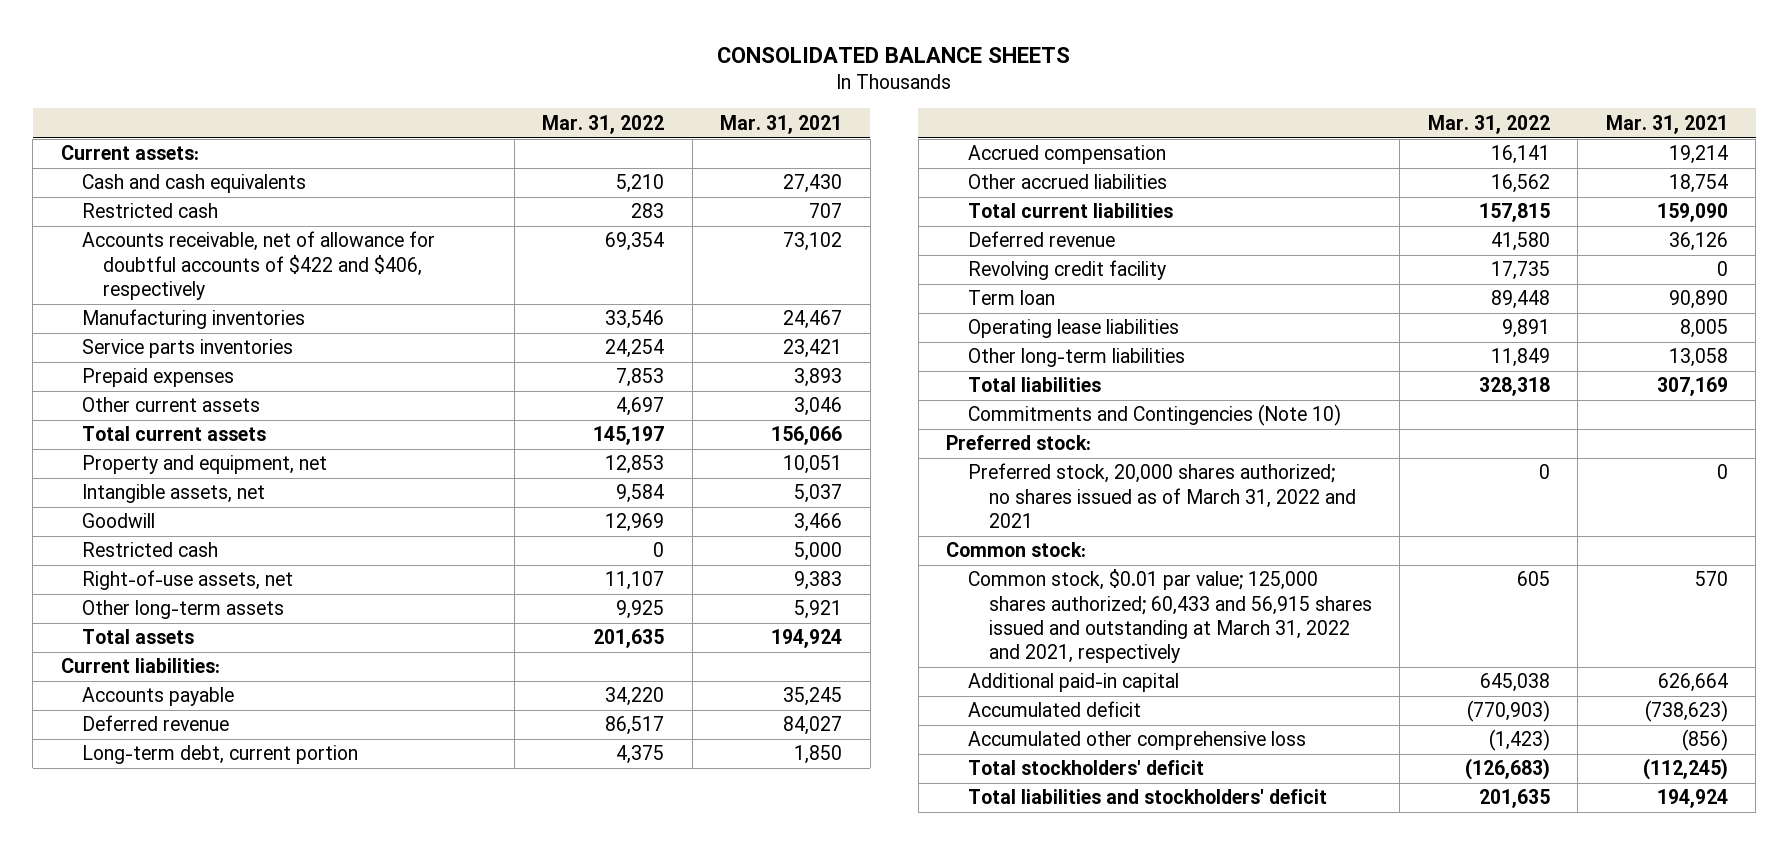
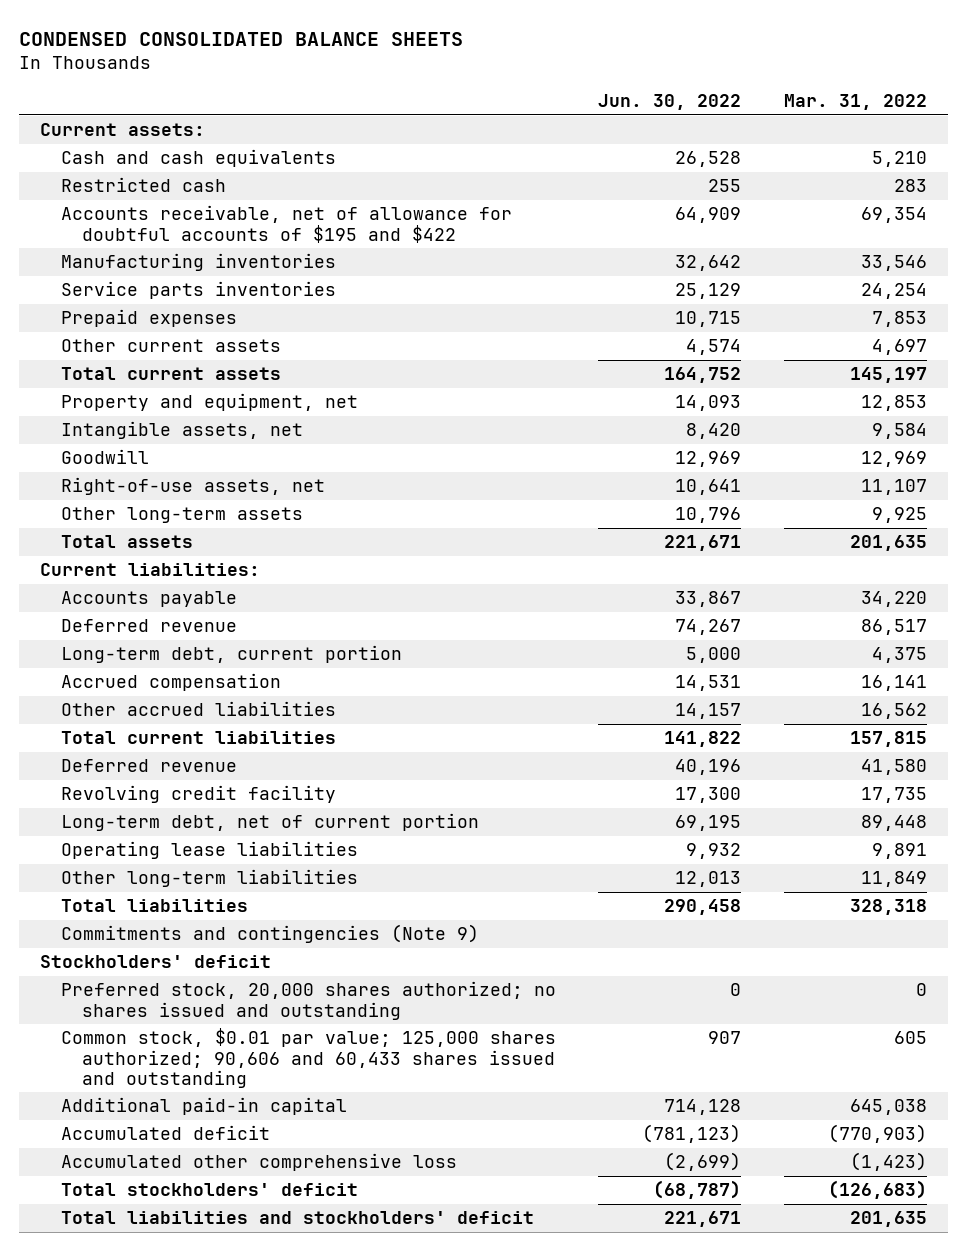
- CONSOLIDATED BALANCE SHEETS
+ CONDENSED CONSOLIDATED BALANCE SHEETS
- | Mar. 31, 2022 | Mar. 31, 2021
+ | Jun. 30, 2022 | Mar. 31, 2022
- Accounts receivable, net of allowance for doubtful accounts of $422 and $406, respectively | 69,354 | 73,102
+ Accounts receivable, net of allowance for doubtful accounts of $195 and $422 | 64,909 | 69,354
- Restricted cash | 0 | 5,000
- Term loan | 89,448 | 90,890
+ Long-term debt, net of current portion | 69,195 | 89,448
- Commitments and Contingencies (Note 10)
- Preferred stock:
- Preferred stock, 20,000 shares authorized; no shares issued as of March 31, 2022 and 2021 | 0 | 0
- Common stock:
- Common stock, $0.01 par value; 125,000 shares authorized; 60,433 and 56,915 shares issued and outstanding at March 31, 2022 and 2021, respectively | 605 | 570
+ Commitments and contingencies (Note 9)
+ Stockholders' deficit
+ Preferred stock, 20,000 shares authorized; no shares issued and outstanding | 0 | 0
+ Common stock, $0.01 par value; 125,000 shares authorized; 90,606 and 60,433 shares issued and outstanding | 907 | 605

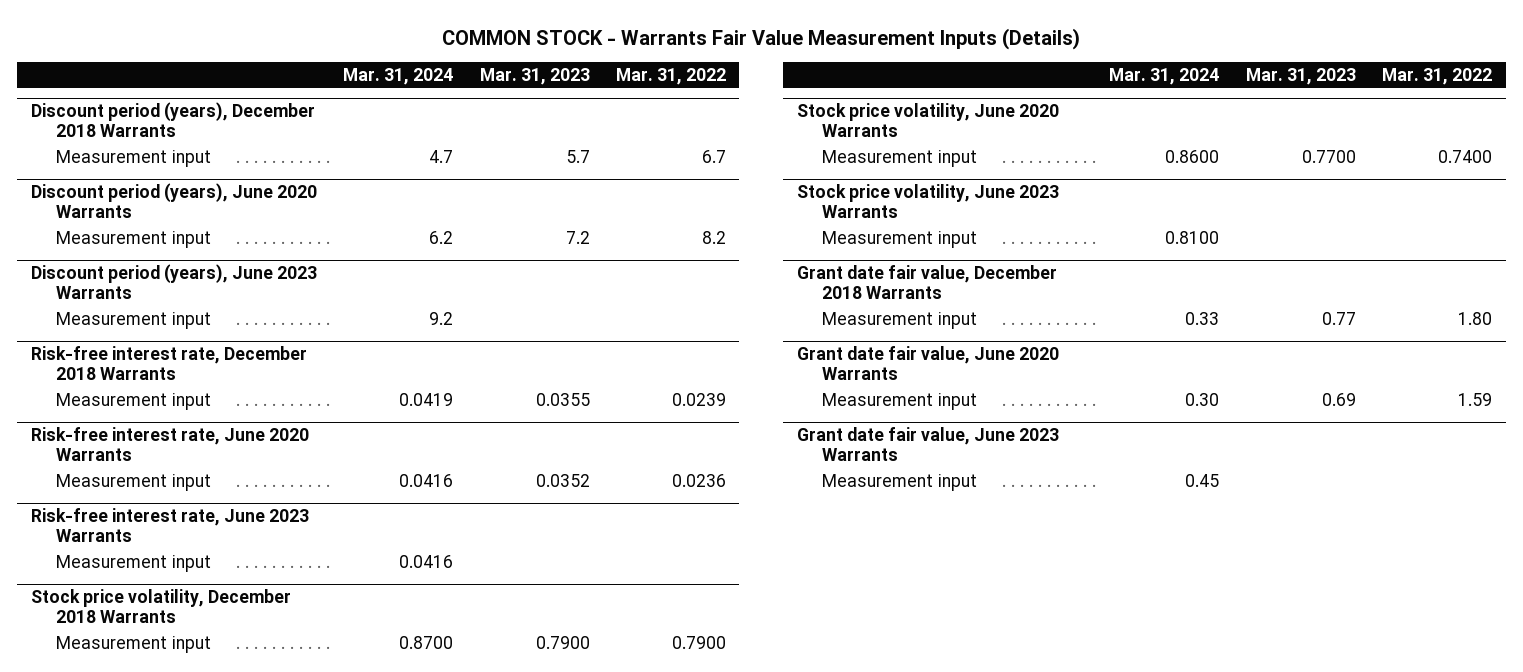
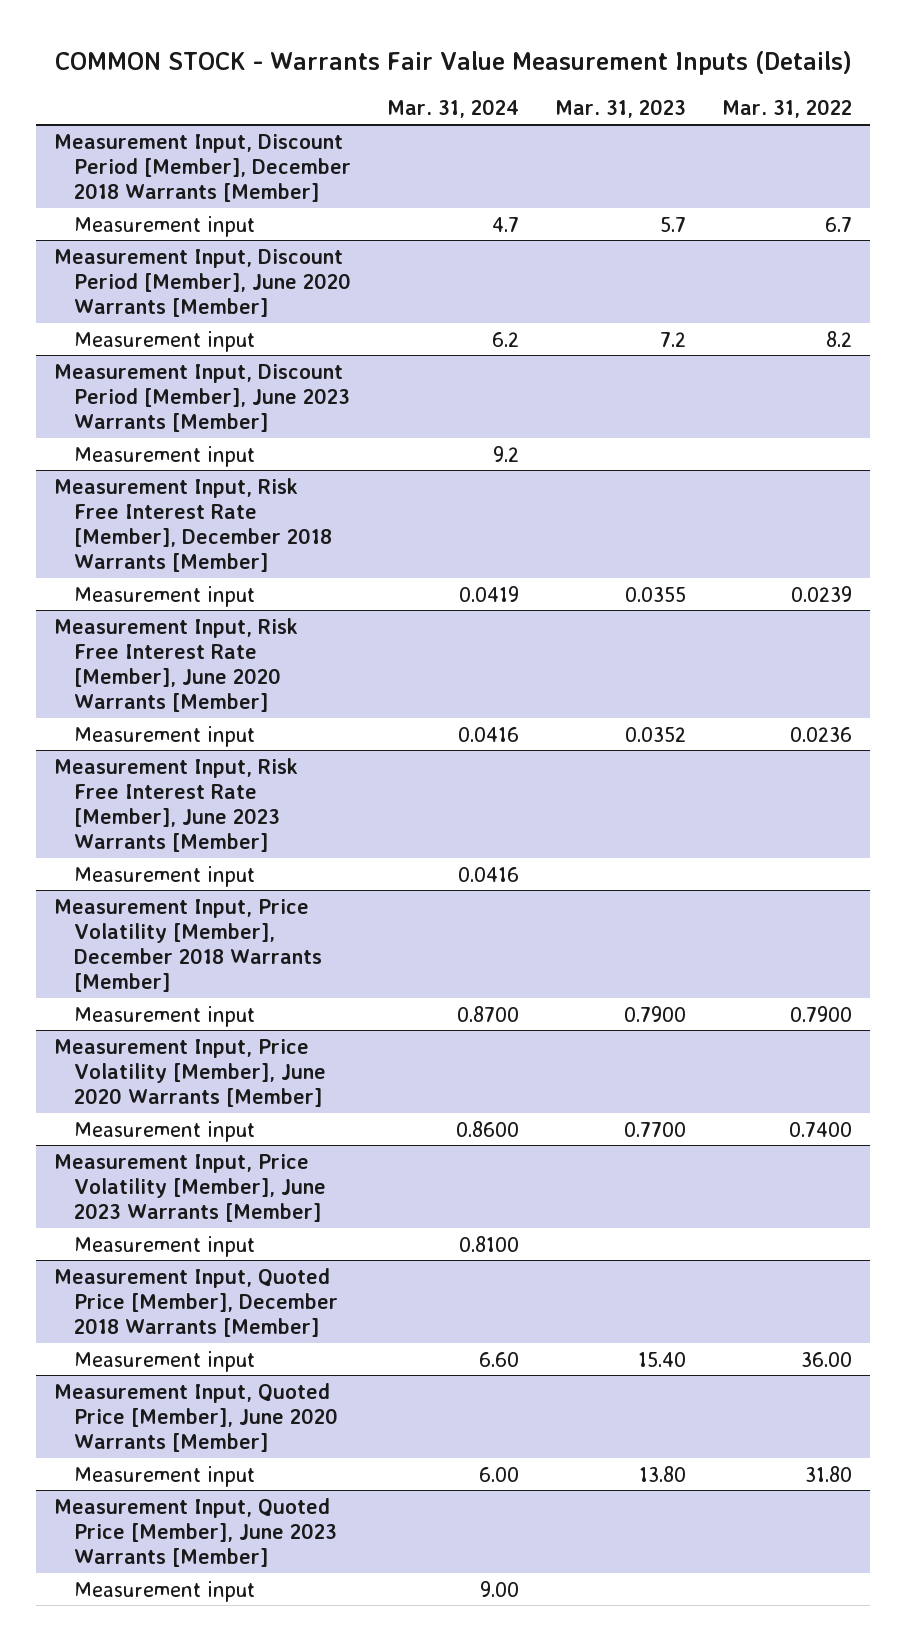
- Discount period (years), December 2018 Warrants
+ Measurement Input, Discount Period [Member], December 2018 Warrants [Member]
- Discount period (years), June 2020 Warrants
+ Measurement Input, Discount Period [Member], June 2020 Warrants [Member]
- Discount period (years), June 2023 Warrants
+ Measurement Input, Discount Period [Member], June 2023 Warrants [Member]
- Risk-free interest rate, December 2018 Warrants
+ Measurement Input, Risk Free Interest Rate [Member], December 2018 Warrants [Member]
- Risk-free interest rate, June 2020 Warrants
+ Measurement Input, Risk Free Interest Rate [Member], June 2020 Warrants [Member]
- Risk-free interest rate, June 2023 Warrants
+ Measurement Input, Risk Free Interest Rate [Member], June 2023 Warrants [Member]
- Stock price volatility, December 2018 Warrants
+ Measurement Input, Price Volatility [Member], December 2018 Warrants [Member]
- Stock price volatility, June 2020 Warrants
+ Measurement Input, Price Volatility [Member], June 2020 Warrants [Member]
- Stock price volatility, June 2023 Warrants
+ Measurement Input, Price Volatility [Member], June 2023 Warrants [Member]
- Grant date fair value, December 2018 Warrants
- Measurement input | 0.33 | 0.77 | 1.80
- Grant date fair value, June 2020 Warrants
- Measurement input | 0.30 | 0.69 | 1.59
- Grant date fair value, June 2023 Warrants
- Measurement input | 0.45 | |
+ Measurement Input, Quoted Price [Member], December 2018 Warrants [Member]
+ Measurement input | 6.60 | 15.40 | 36.00
+ Measurement Input, Quoted Price [Member], June 2020 Warrants [Member]
+ Measurement input | 6.00 | 13.80 | 31.80
+ Measurement Input, Quoted Price [Member], June 2023 Warrants [Member]
+ Measurement input | 9.00 | |

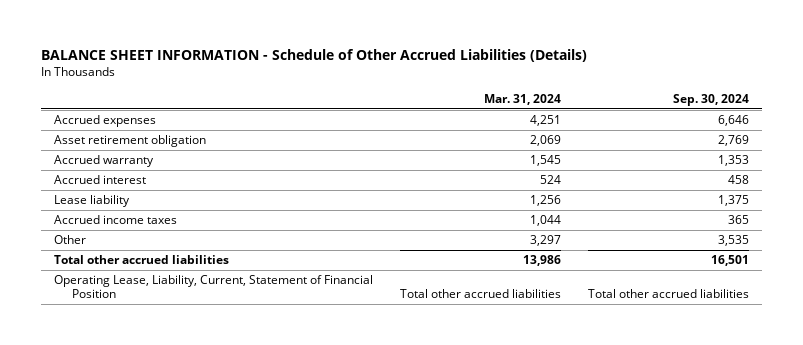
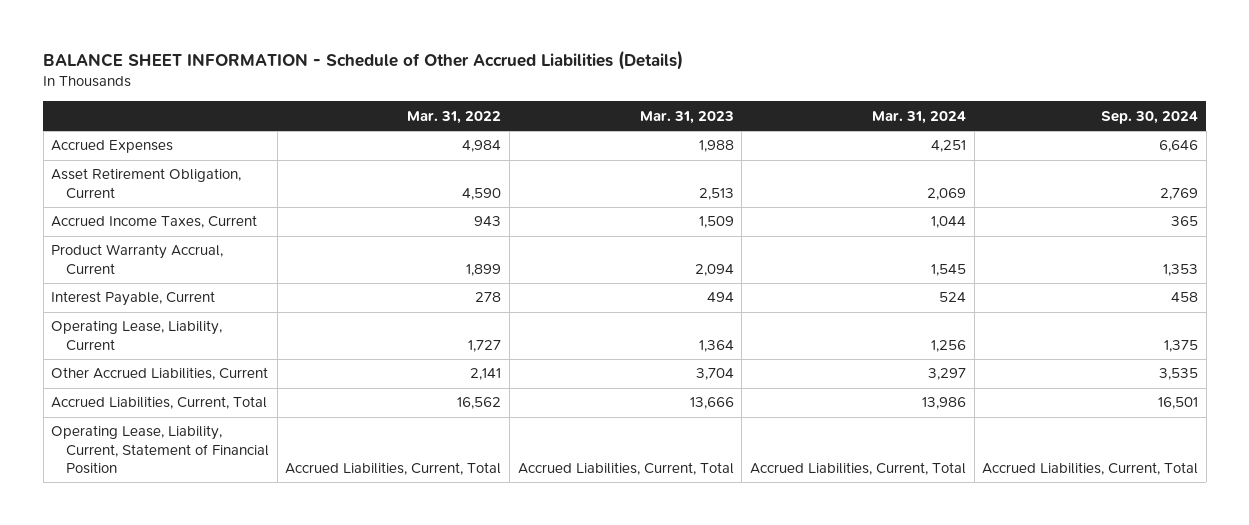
- | Mar. 31, 2024 | Sep. 30, 2024
+ | Mar. 31, 2022 | Mar. 31, 2023 | Mar. 31, 2024 | Sep. 30, 2024
- Accrued expenses | 4,251 | 6,646
- Asset retirement obligation | 2,069 | 2,769
- Accrued warranty | 1,545 | 1,353
- Accrued interest | 524 | 458
- Lease liability | 1,256 | 1,375
- Accrued income taxes | 1,044 | 365
- Other | 3,297 | 3,535
- Total other accrued liabilities | 13,986 | 16,501
- Operating Lease, Liability, Current, Statement of Financial Position | Total other accrued liabilities | Total other accrued liabilities
+ Accrued Expenses | 4,984 | 1,988 | 4,251 | 6,646
+ Asset Retirement Obligation, Current | 4,590 | 2,513 | 2,069 | 2,769
+ Accrued Income Taxes, Current | 943 | 1,509 | 1,044 | 365
+ Product Warranty Accrual, Current | 1,899 | 2,094 | 1,545 | 1,353
+ Interest Payable, Current | 278 | 494 | 524 | 458
+ Operating Lease, Liability, Current | 1,727 | 1,364 | 1,256 | 1,375
+ Other Accrued Liabilities, Current | 2,141 | 3,704 | 3,297 | 3,535
+ Accrued Liabilities, Current, Total | 16,562 | 13,666 | 13,986 | 16,501
+ Operating Lease, Liability, Current, Statement of Financial Position | Accrued Liabilities, Current, Total | Accrued Liabilities, Current, Total | Accrued Liabilities, Current, Total | Accrued Liabilities, Current, Total

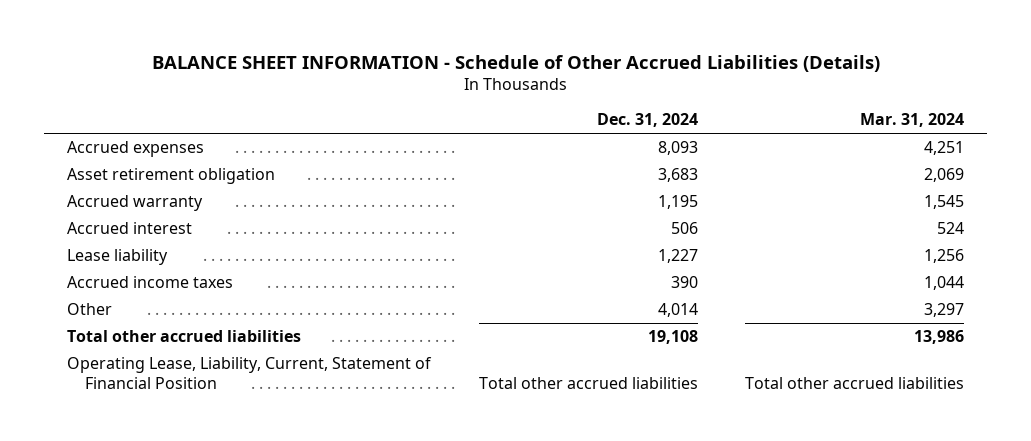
- | Mar. 31, 2022 | Mar. 31, 2023 | Mar. 31, 2024 | Sep. 30, 2024
+ | Dec. 31, 2024 | Mar. 31, 2024
- Accrued Expenses | 4,984 | 1,988 | 4,251 | 6,646
- Asset Retirement Obligation, Current | 4,590 | 2,513 | 2,069 | 2,769
- Accrued Income Taxes, Current | 943 | 1,509 | 1,044 | 365
- Product Warranty Accrual, Current | 1,899 | 2,094 | 1,545 | 1,353
- Interest Payable, Current | 278 | 494 | 524 | 458
- Operating Lease, Liability, Current | 1,727 | 1,364 | 1,256 | 1,375
- Other Accrued Liabilities, Current | 2,141 | 3,704 | 3,297 | 3,535
- Accrued Liabilities, Current, Total | 16,562 | 13,666 | 13,986 | 16,501
- Operating Lease, Liability, Current, Statement of Financial Position | Accrued Liabilities, Current, Total | Accrued Liabilities, Current, Total | Accrued Liabilities, Current, Total | Accrued Liabilities, Current, Total
+ Accrued expenses | 8,093 | 4,251
+ Asset retirement obligation | 3,683 | 2,069
+ Accrued warranty | 1,195 | 1,545
+ Accrued interest | 506 | 524
+ Lease liability | 1,227 | 1,256
+ Accrued income taxes | 390 | 1,044
+ Other | 4,014 | 3,297
+ Total other accrued liabilities | 19,108 | 13,986
+ Operating Lease, Liability, Current, Statement of Financial Position | Total other accrued liabilities | Total other accrued liabilities

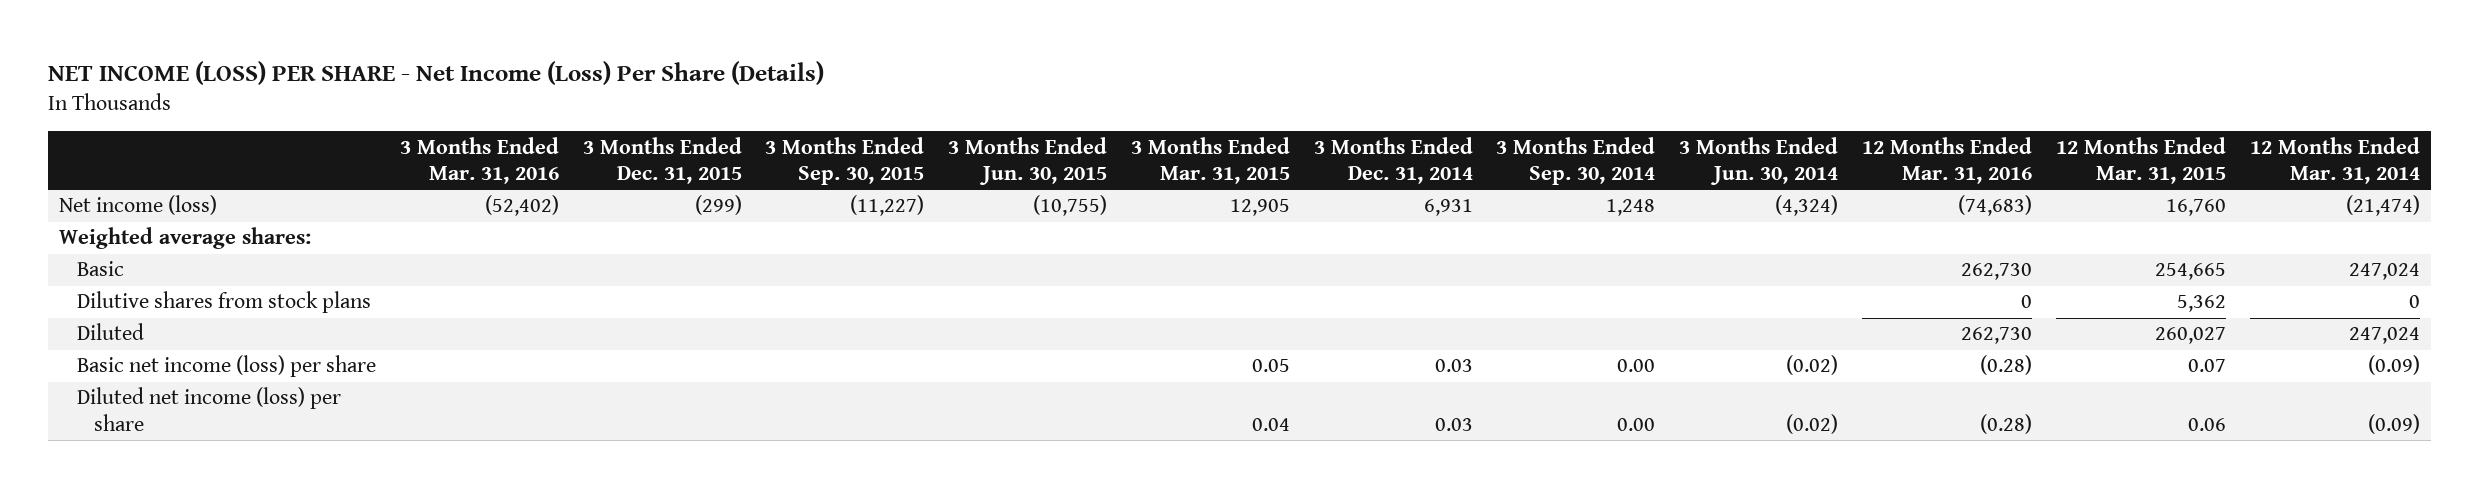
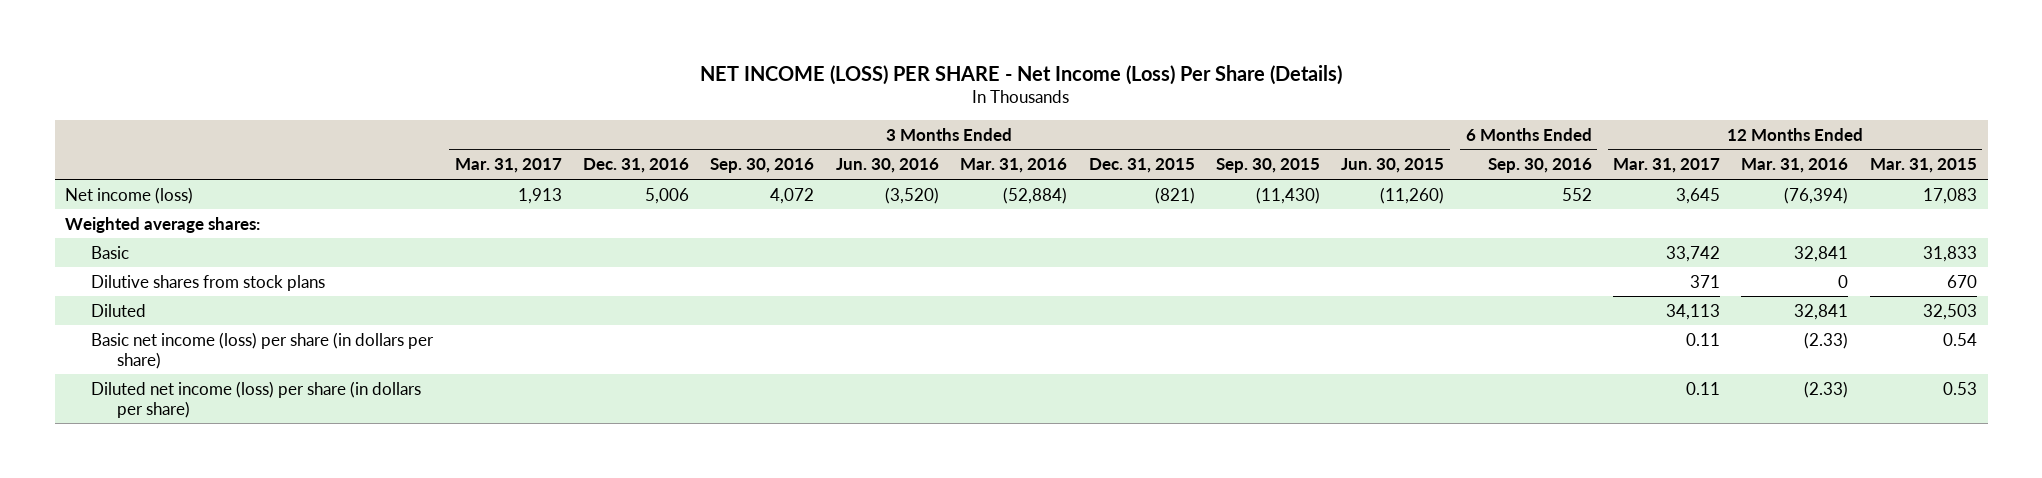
- | 3 Months Ended Mar. 31, 2016 | 3 Months Ended Dec. 31, 2015 | 3 Months Ended Sep. 30, 2015 | 3 Months Ended Jun. 30, 2015 | 3 Months Ended Mar. 31, 2015 | 3 Months Ended Dec. 31, 2014 | 3 Months Ended Sep. 30, 2014 | 3 Months Ended Jun. 30, 2014 | 12 Months Ended Mar. 31, 2016 | 12 Months Ended Mar. 31, 2015 | 12 Months Ended Mar. 31, 2014
+ | 3 Months Ended Mar. 31, 2017 | 3 Months Ended Dec. 31, 2016 | 3 Months Ended Sep. 30, 2016 | 3 Months Ended Jun. 30, 2016 | 3 Months Ended Mar. 31, 2016 | 3 Months Ended Dec. 31, 2015 | 3 Months Ended Sep. 30, 2015 | 3 Months Ended Jun. 30, 2015 | 6 Months Ended Sep. 30, 2016 | 12 Months Ended Mar. 31, 2017 | 12 Months Ended Mar. 31, 2016 | 12 Months Ended Mar. 31, 2015
- Net income (loss) | (52,402) | (299) | (11,227) | (10,755) | 12,905 | 6,931 | 1,248 | (4,324) | (74,683) | 16,760 | (21,474)
+ Net income (loss) | 1,913 | 5,006 | 4,072 | (3,520) | (52,884) | (821) | (11,430) | (11,260) | 552 | 3,645 | (76,394) | 17,083
- Basic | | | | | | | | | 262,730 | 254,665 | 247,024
- Dilutive shares from stock plans | | | | | | | | | 0 | 5,362 | 0
- Diluted | | | | | | | | | 262,730 | 260,027 | 247,024
- Basic net income (loss) per share | | | | | 0.05 | 0.03 | 0.00 | (0.02) | (0.28) | 0.07 | (0.09)
- Diluted net income (loss) per share | | | | | 0.04 | 0.03 | 0.00 | (0.02) | (0.28) | 0.06 | (0.09)
+ Basic | | | | | | | | | | 33,742 | 32,841 | 31,833
+ Dilutive shares from stock plans | | | | | | | | | | 371 | 0 | 670
+ Diluted | | | | | | | | | | 34,113 | 32,841 | 32,503
+ Basic net income (loss) per share (in dollars per share) | | | | | | | | | | 0.11 | (2.33) | 0.54
+ Diluted net income (loss) per share (in dollars per share) | | | | | | | | | | 0.11 | (2.33) | 0.53

